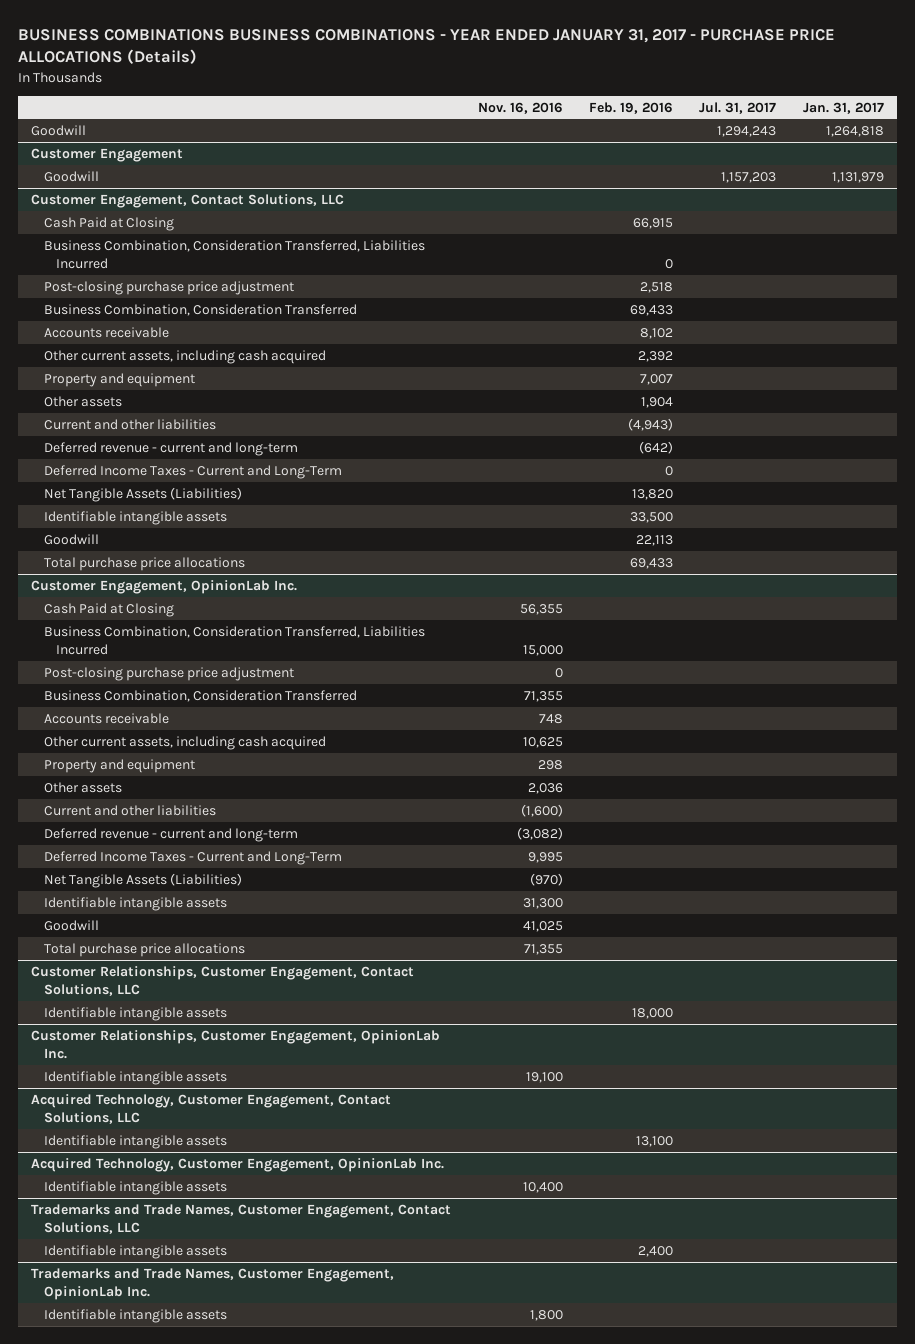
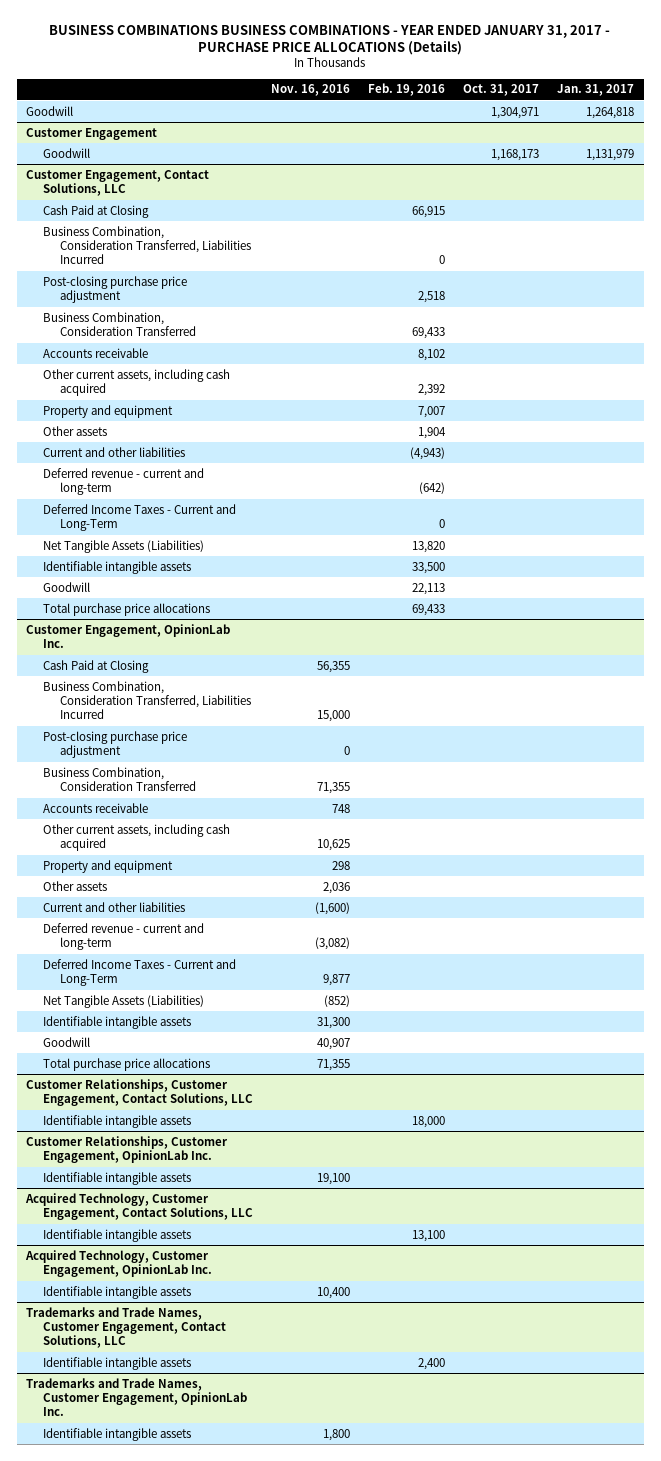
- | Nov. 16, 2016 | Feb. 19, 2016 | Jul. 31, 2017 | Jan. 31, 2017
+ | Nov. 16, 2016 | Feb. 19, 2016 | Oct. 31, 2017 | Jan. 31, 2017
@ Customer Engagement, OpinionLab Inc.
- Deferred Income Taxes - Current and Long-Term | 9,995 | | |
- Net Tangible Assets (Liabilities) | (970) | | |
+ Deferred Income Taxes - Current and Long-Term | 9,877 | | |
+ Net Tangible Assets (Liabilities) | (852) | | |
- Goodwill | 41,025 | | |
+ Goodwill | 40,907 | | |

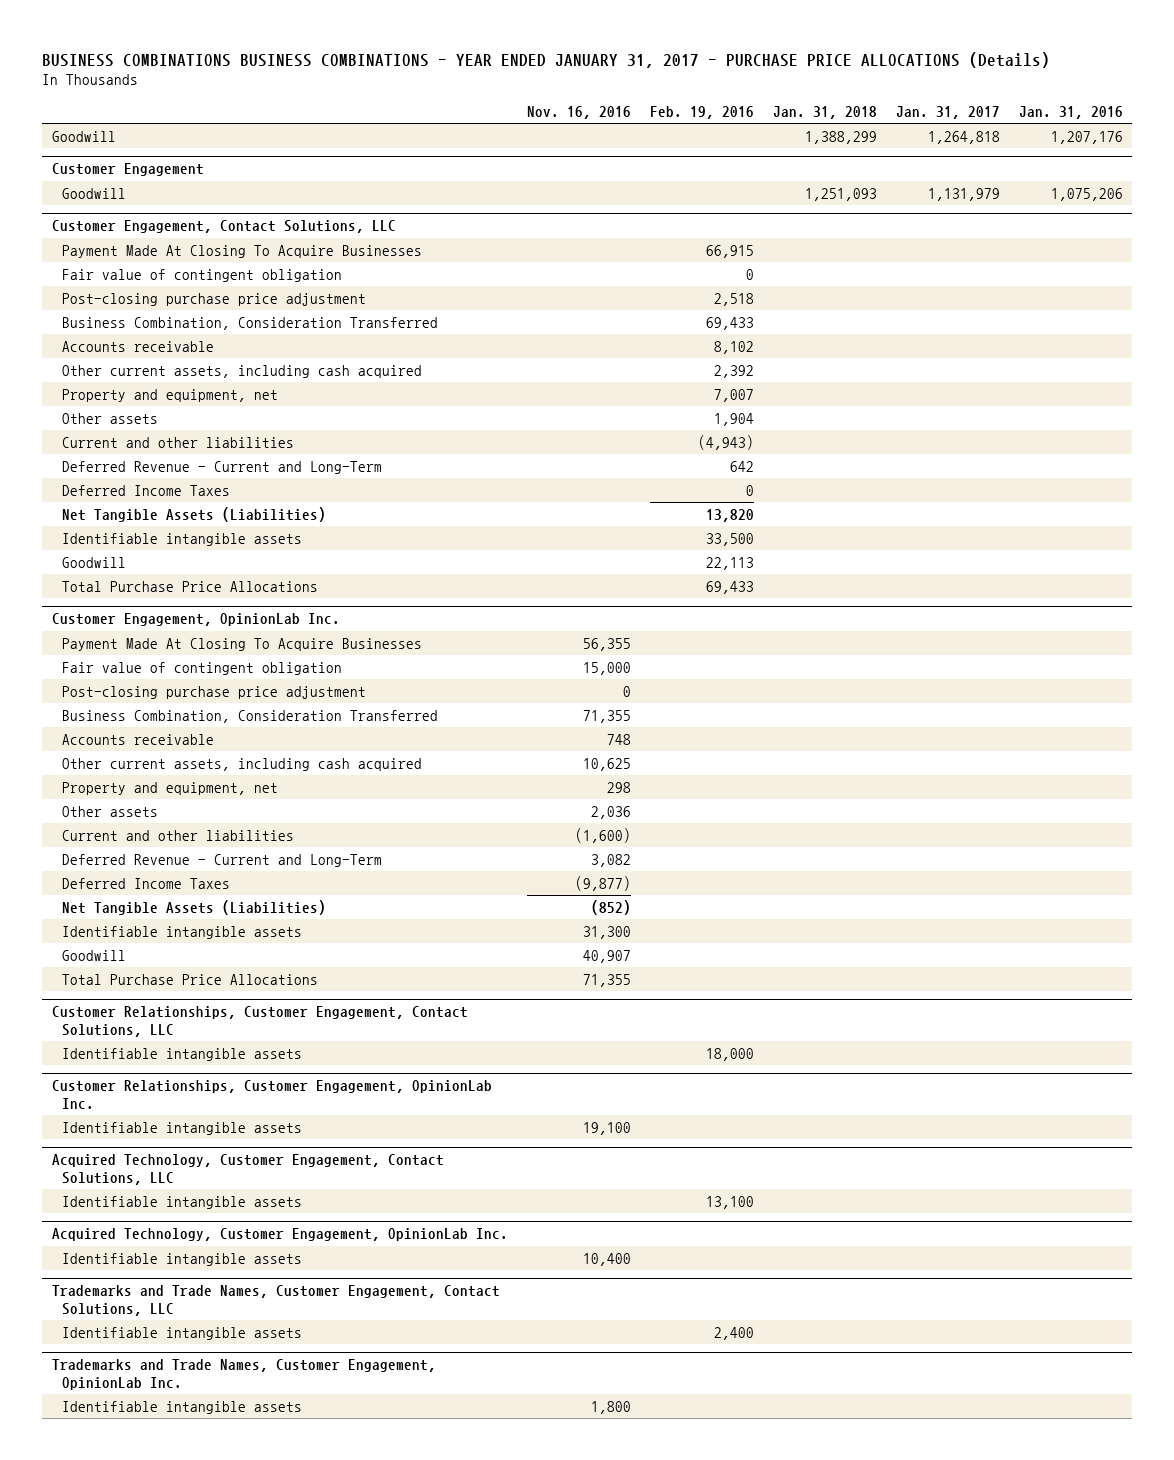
- | Nov. 16, 2016 | Feb. 19, 2016 | Oct. 31, 2017 | Jan. 31, 2017
+ | Nov. 16, 2016 | Feb. 19, 2016 | Jan. 31, 2018 | Jan. 31, 2017 | Jan. 31, 2016
@ Customer Engagement, Contact Solutions, LLC
- Cash Paid at Closing | | 66,915 | |
- Business Combination, Consideration Transferred, Liabilities Incurred | | 0 | |
+ Payment Made At Closing To Acquire Businesses | | 66,915 | | |
+ Fair value of contingent obligation | | 0 | | |
- Property and equipment | | 7,007 | |
+ Property and equipment, net | | 7,007 | | |
- Deferred revenue - current and long-term | | (642) | |
- Deferred Income Taxes - Current and Long-Term | | 0 | |
+ Deferred Revenue - Current and Long-Term | | 642 | | |
+ Deferred Income Taxes | | 0 | | |
- Total purchase price allocations | | 69,433 | |
+ Total Purchase Price Allocations | | 69,433 | | |
@ Customer Engagement, OpinionLab Inc.
- Cash Paid at Closing | 56,355 | | |
- Business Combination, Consideration Transferred, Liabilities Incurred | 15,000 | | |
+ Payment Made At Closing To Acquire Businesses | 56,355 | | | |
+ Fair value of contingent obligation | 15,000 | | | |
- Property and equipment | 298 | | |
+ Property and equipment, net | 298 | | | |
- Deferred revenue - current and long-term | (3,082) | | |
- Deferred Income Taxes - Current and Long-Term | 9,877 | | |
+ Deferred Revenue - Current and Long-Term | 3,082 | | | |
+ Deferred Income Taxes | (9,877) | | | |
- Total purchase price allocations | 71,355 | | |
+ Total Purchase Price Allocations | 71,355 | | | |

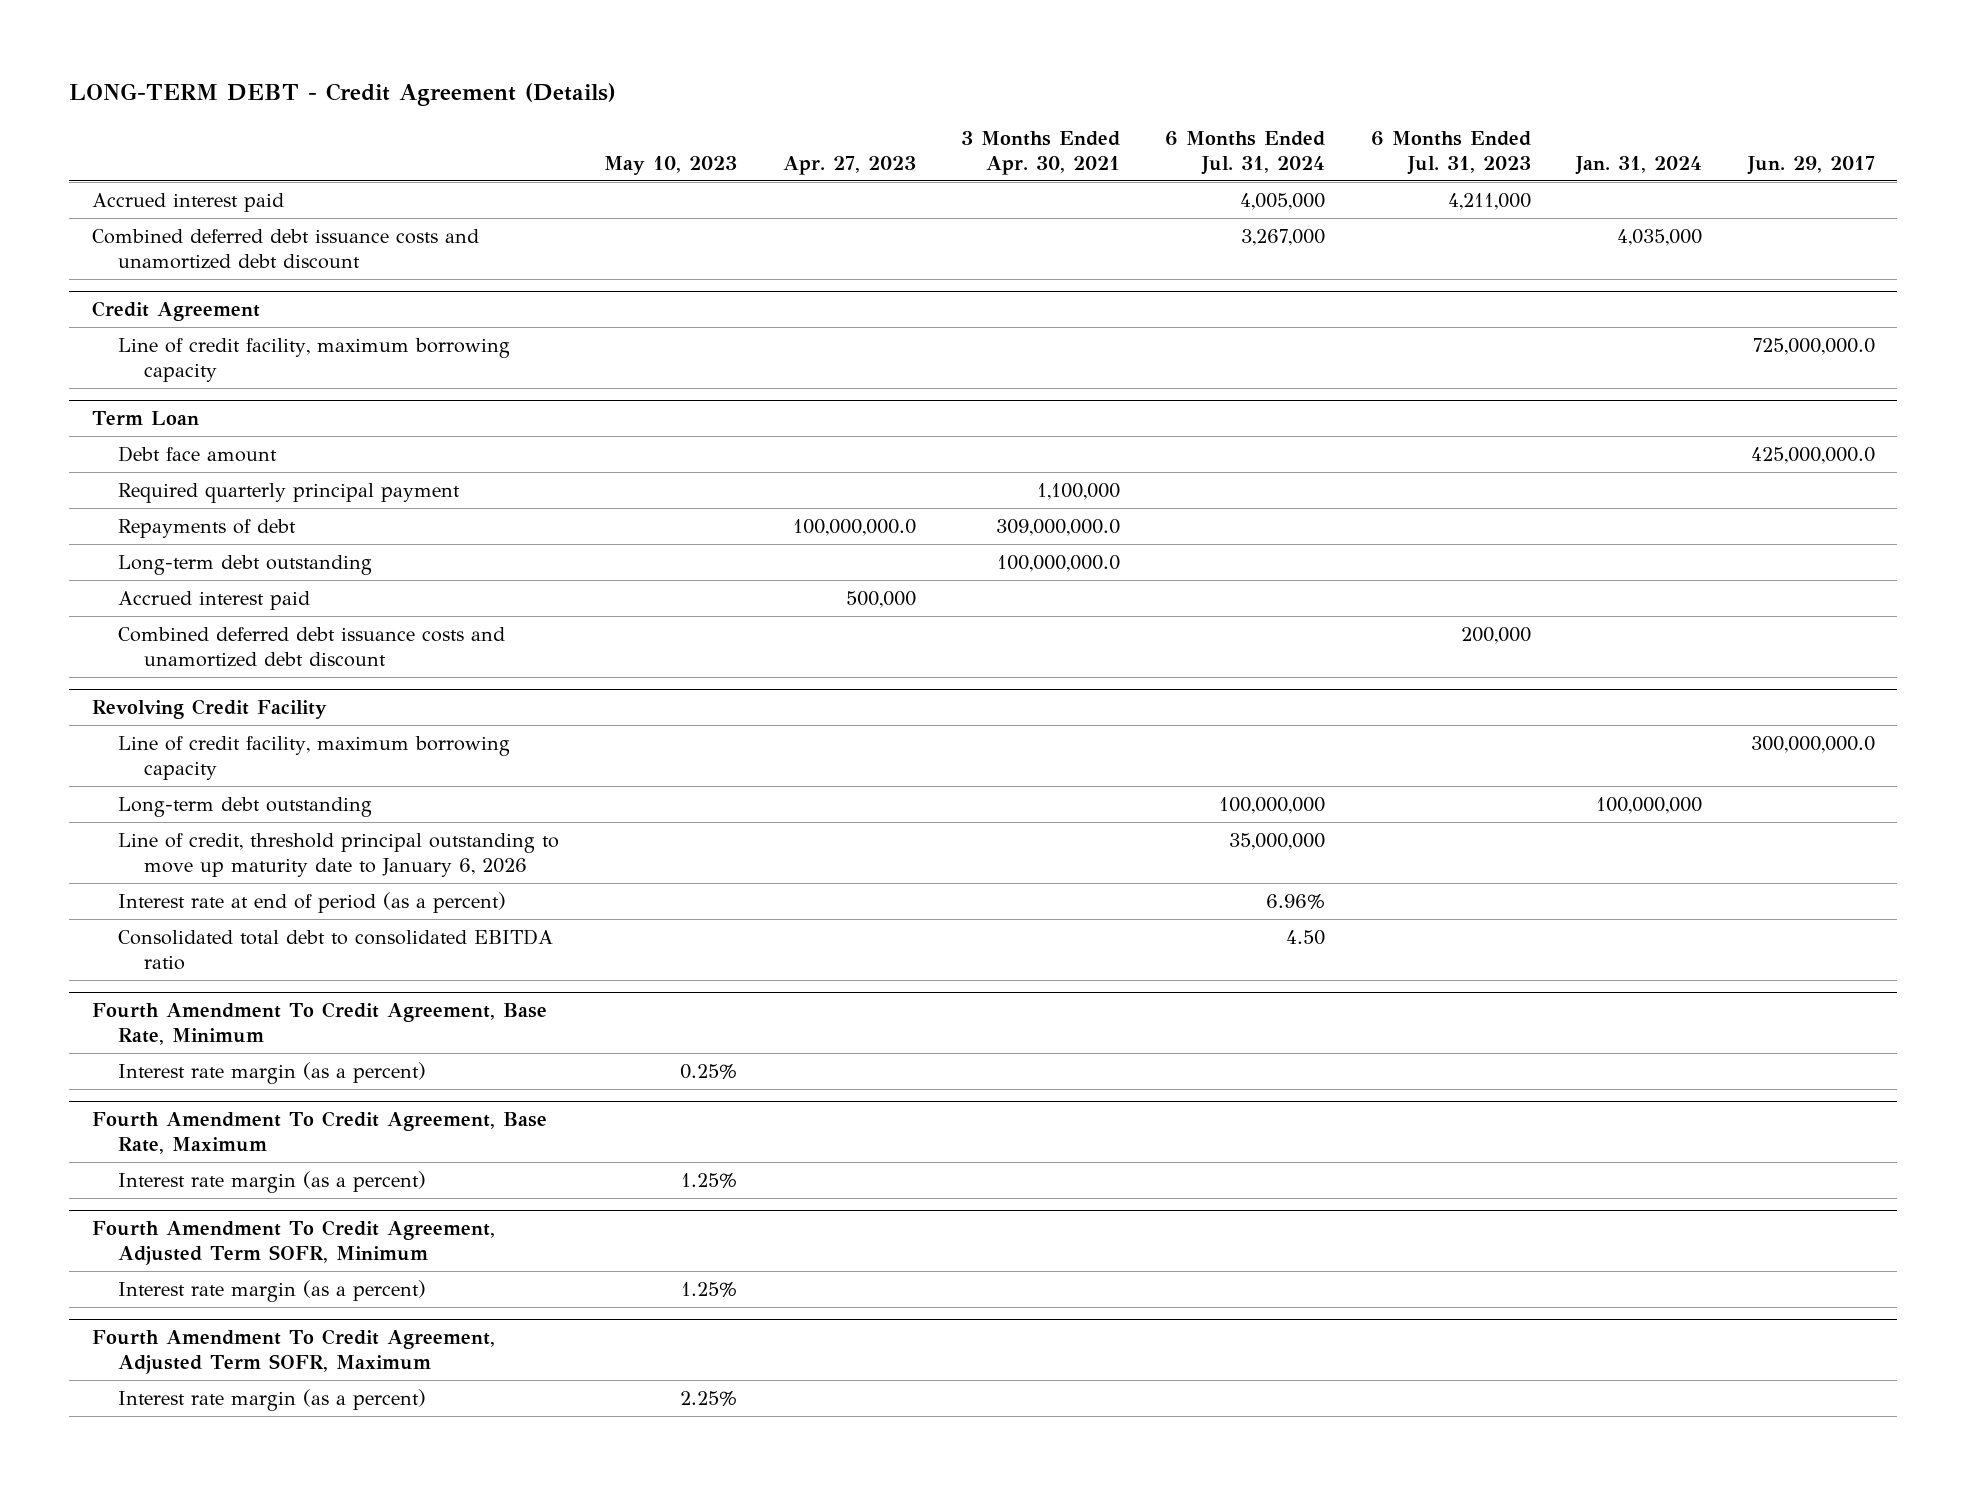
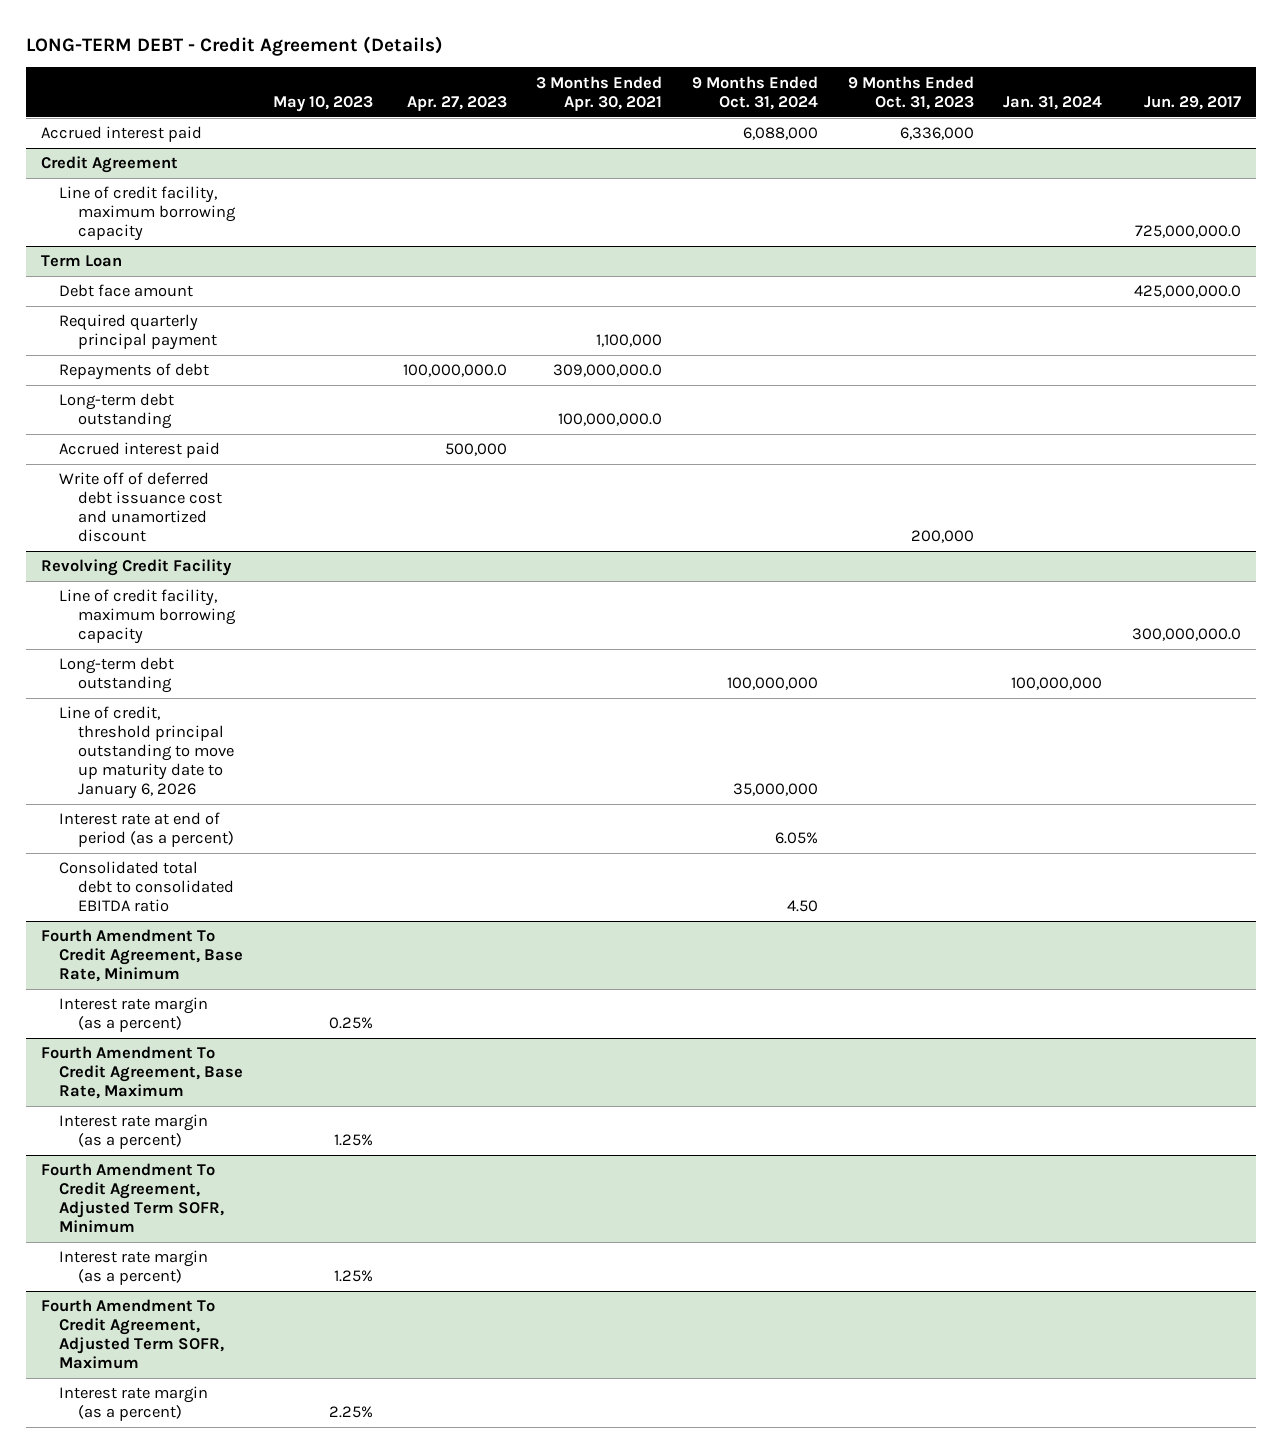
- | May 10, 2023 | Apr. 27, 2023 | 3 Months Ended Apr. 30, 2021 | 6 Months Ended Jul. 31, 2024 | 6 Months Ended Jul. 31, 2023 | Jan. 31, 2024 | Jun. 29, 2017
+ | May 10, 2023 | Apr. 27, 2023 | 3 Months Ended Apr. 30, 2021 | 9 Months Ended Oct. 31, 2024 | 9 Months Ended Oct. 31, 2023 | Jan. 31, 2024 | Jun. 29, 2017
- Combined deferred debt issuance costs and unamortized debt discount | | | | 3,267,000 | | 4,035,000 |
@ Term Loan
- Combined deferred debt issuance costs and unamortized debt discount | | | | | 200,000 | |
+ Write off of deferred debt issuance cost and unamortized discount | | | | | 200,000 | |

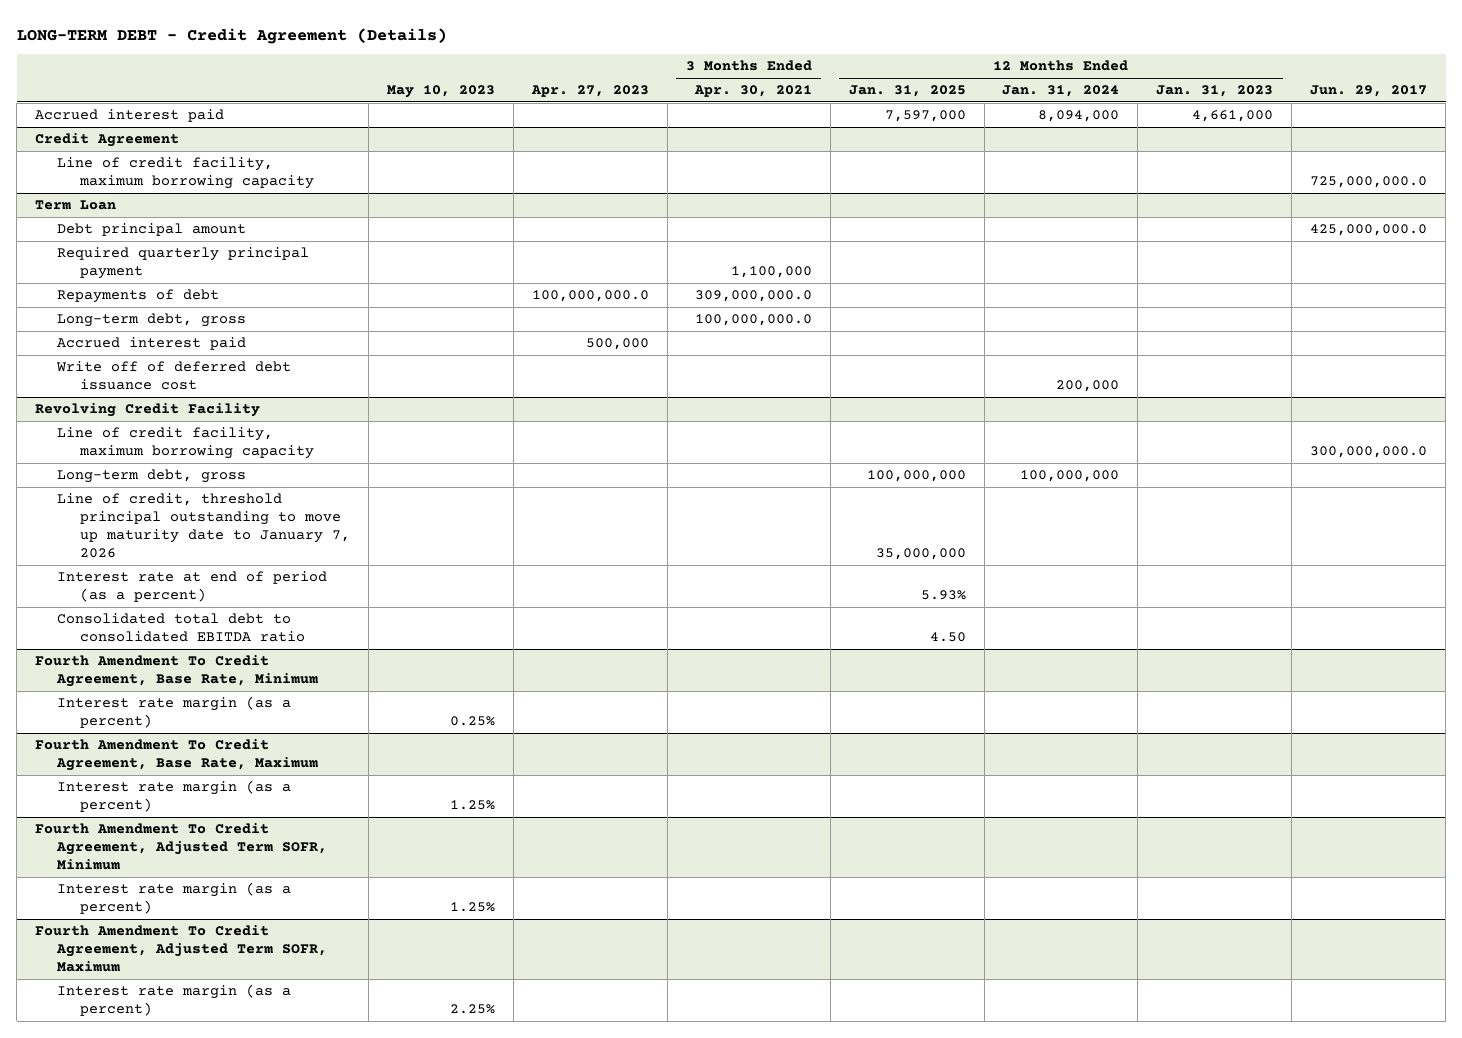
- | May 10, 2023 | Apr. 27, 2023 | 3 Months Ended Apr. 30, 2021 | 9 Months Ended Oct. 31, 2024 | 9 Months Ended Oct. 31, 2023 | Jan. 31, 2024 | Jun. 29, 2017
+ | May 10, 2023 | Apr. 27, 2023 | 3 Months Ended Apr. 30, 2021 | 12 Months Ended Jan. 31, 2025 | 12 Months Ended Jan. 31, 2024 | 12 Months Ended Jan. 31, 2023 | Jun. 29, 2017
@ Term Loan
- Debt face amount | | | | | | | 425,000,000.0
+ Debt principal amount | | | | | | | 425,000,000.0
- Long-term debt outstanding | | | 100,000,000.0 | | | |
+ Long-term debt, gross | | | 100,000,000.0 | | | |
- Write off of deferred debt issuance cost and unamortized discount | | | | | 200,000 | |
+ Write off of deferred debt issuance cost | | | | | 200,000 | |
@ Revolving Credit Facility
- Long-term debt outstanding | | | | 100,000,000 | | 100,000,000 |
- Line of credit, threshold principal outstanding to move up maturity date to January 6, 2026 | | | | 35,000,000 | | |
+ Long-term debt, gross | | | | 100,000,000 | 100,000,000 | |
+ Line of credit, threshold principal outstanding to move up maturity date to January 7, 2026 | | | | 35,000,000 | | |

